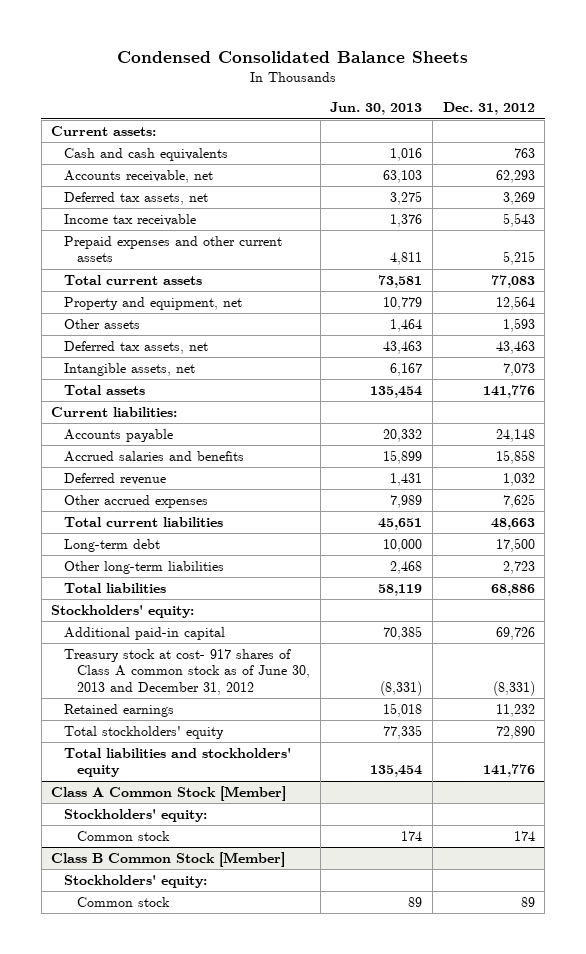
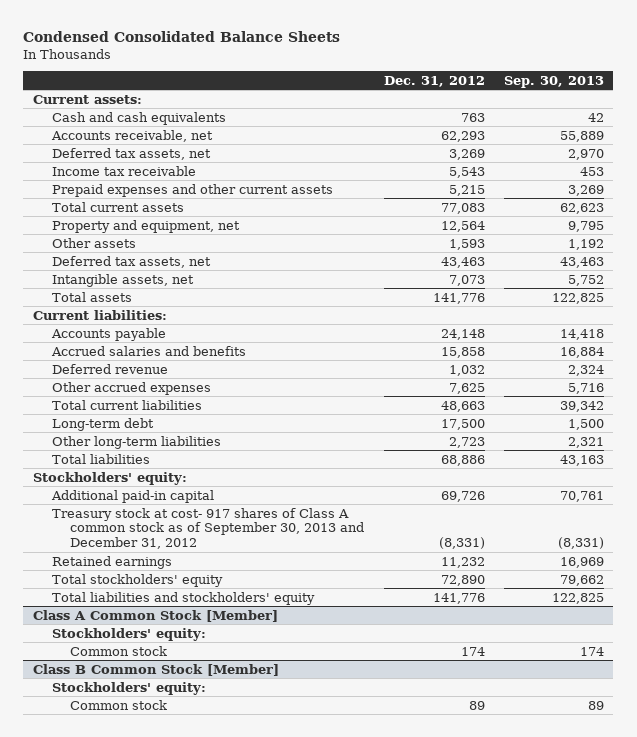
- | Jun. 30, 2013 | Dec. 31, 2012
+ | Dec. 31, 2012 | Sep. 30, 2013
- Treasury stock at cost- 917 shares of Class A common stock as of June 30, 2013 and December 31, 2012 | (8,331) | (8,331)
+ Treasury stock at cost- 917 shares of Class A common stock as of September 30, 2013 and December 31, 2012 | (8,331) | (8,331)

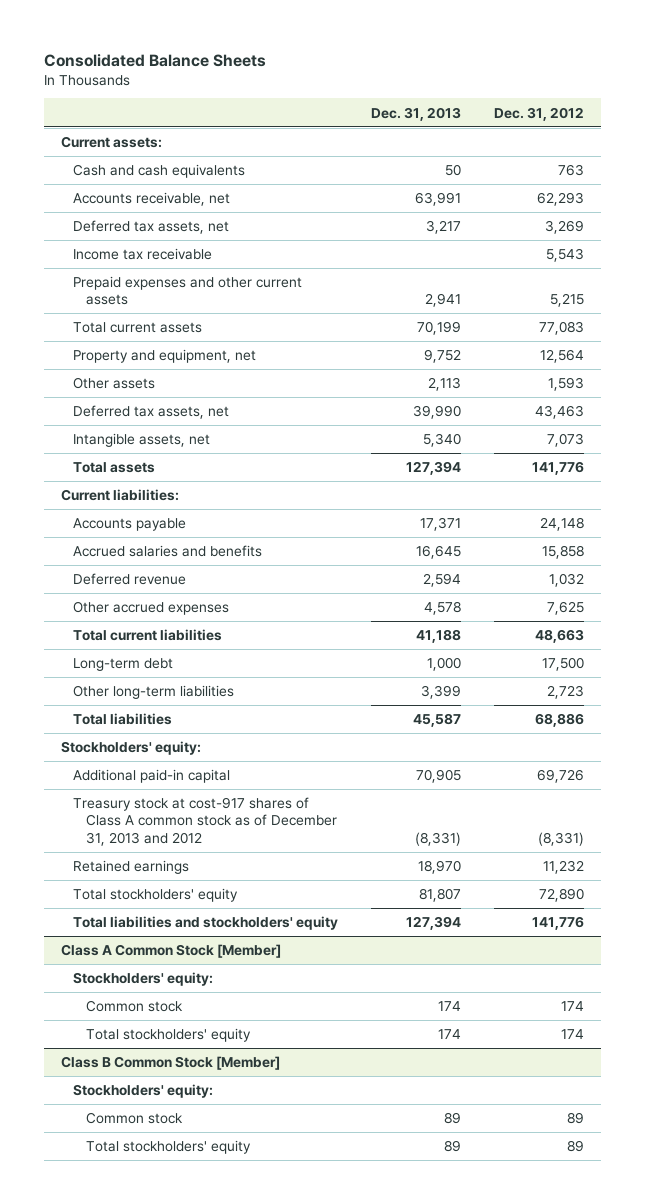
- Condensed Consolidated Balance Sheets
+ Consolidated Balance Sheets
- | Dec. 31, 2012 | Sep. 30, 2013
+ | Dec. 31, 2013 | Dec. 31, 2012
- Treasury stock at cost- 917 shares of Class A common stock as of September 30, 2013 and December 31, 2012 | (8,331) | (8,331)
+ Treasury stock at cost-917 shares of Class A common stock as of December 31, 2013 and 2012 | (8,331) | (8,331)
@ Class A Common Stock [Member]
+ Total stockholders' equity | 174 | 174
@ Class B Common Stock [Member]
+ Total stockholders' equity | 89 | 89

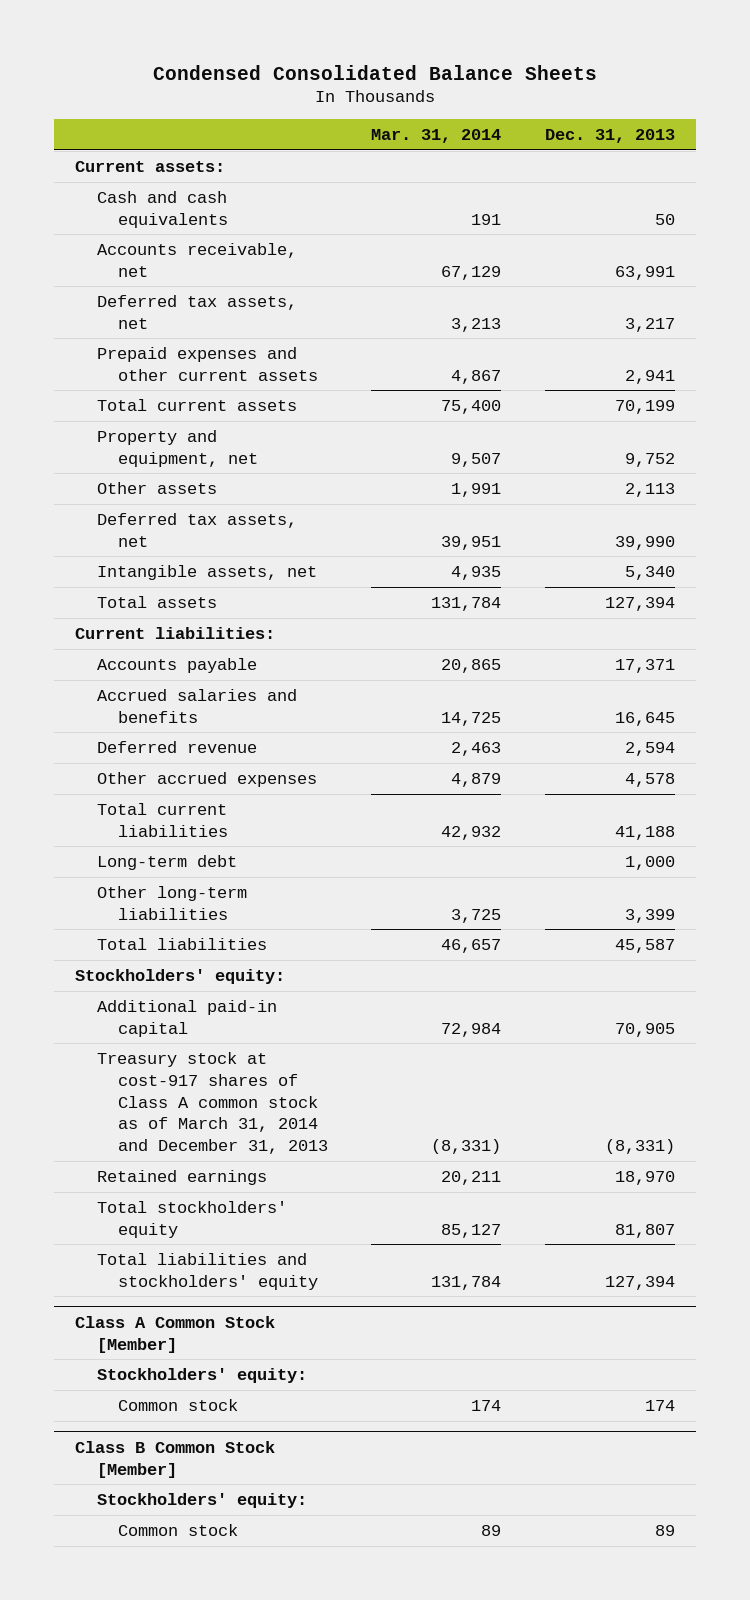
- Consolidated Balance Sheets
+ Condensed Consolidated Balance Sheets
- | Dec. 31, 2013 | Dec. 31, 2012
+ | Mar. 31, 2014 | Dec. 31, 2013
- Income tax receivable | | 5,543
- Treasury stock at cost-917 shares of Class A common stock as of December 31, 2013 and 2012 | (8,331) | (8,331)
+ Treasury stock at cost-917 shares of Class A common stock as of March 31, 2014 and December 31, 2013 | (8,331) | (8,331)
@ Class A Common Stock [Member]
- Total stockholders' equity | 174 | 174
@ Class B Common Stock [Member]
- Total stockholders' equity | 89 | 89

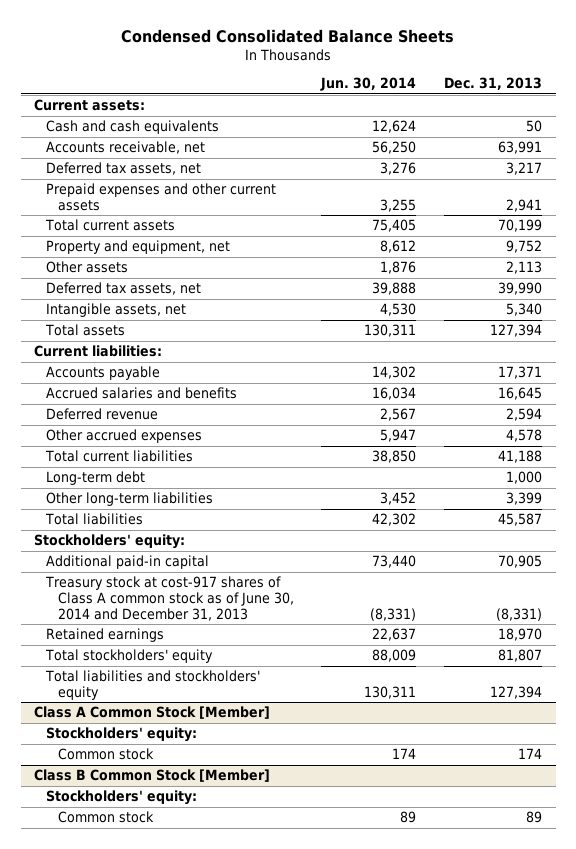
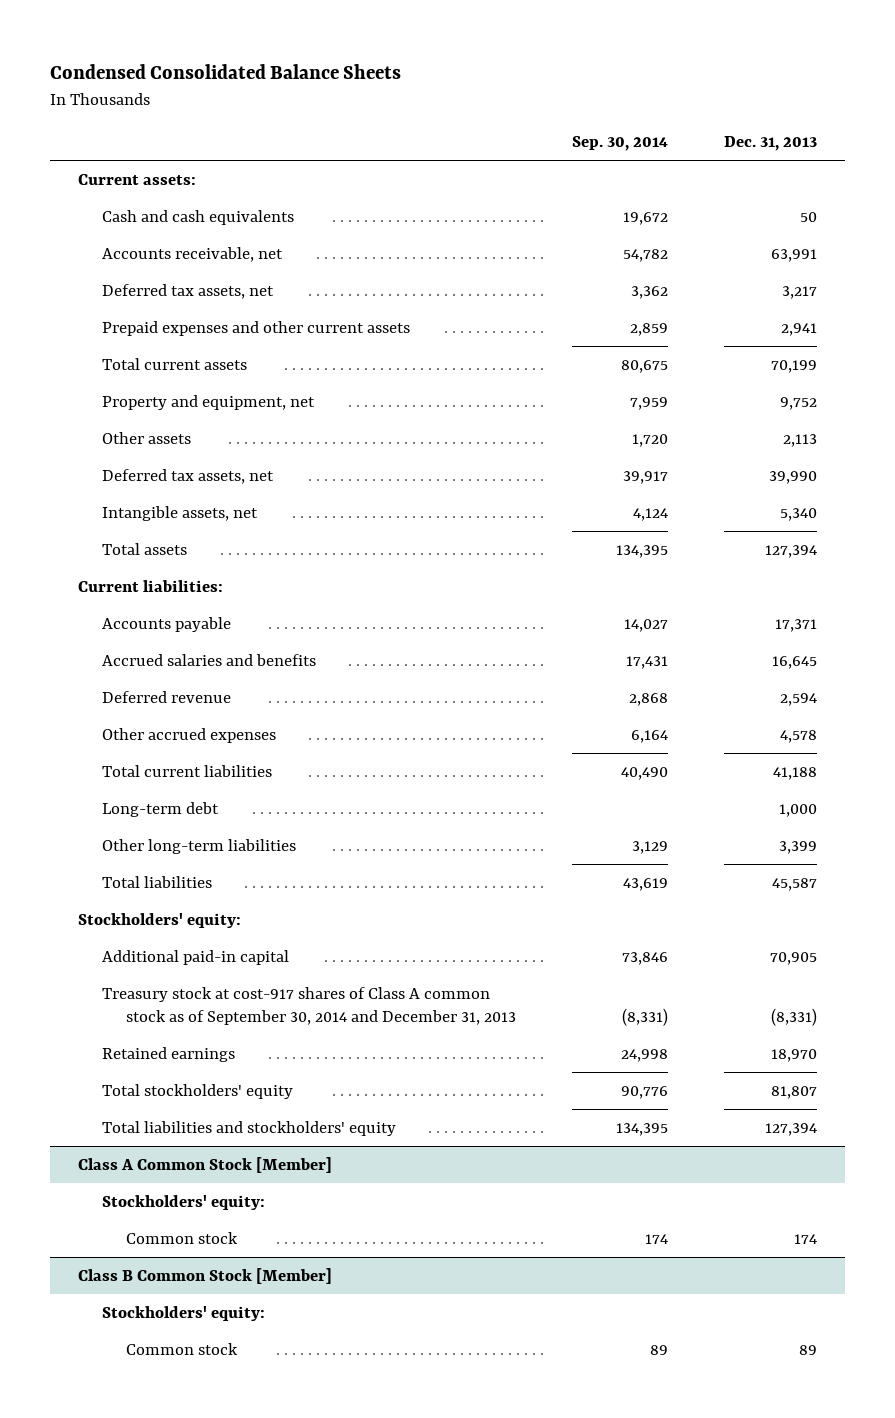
- | Jun. 30, 2014 | Dec. 31, 2013
+ | Sep. 30, 2014 | Dec. 31, 2013
- Treasury stock at cost-917 shares of Class A common stock as of June 30, 2014 and December 31, 2013 | (8,331) | (8,331)
+ Treasury stock at cost-917 shares of Class A common stock as of September 30, 2014 and December 31, 2013 | (8,331) | (8,331)

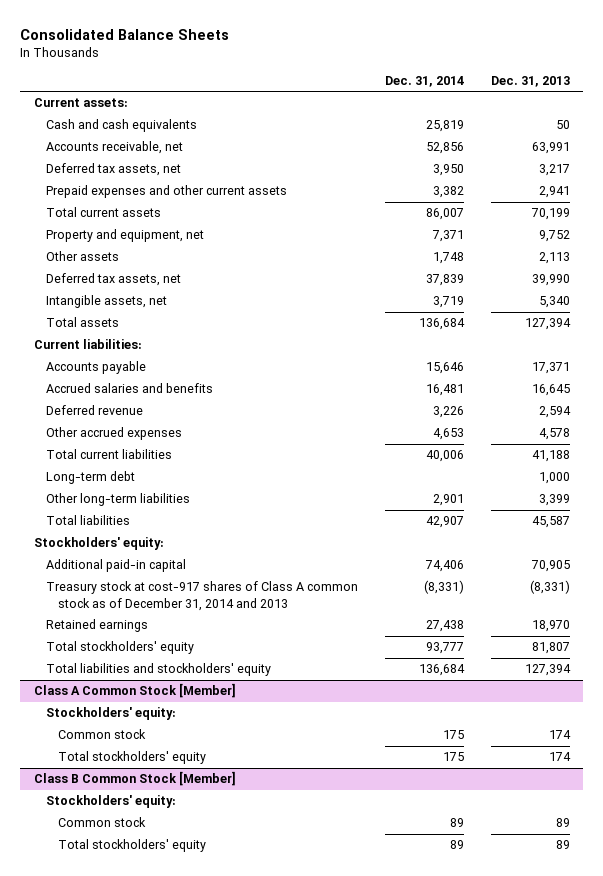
- Condensed Consolidated Balance Sheets
+ Consolidated Balance Sheets
- | Sep. 30, 2014 | Dec. 31, 2013
+ | Dec. 31, 2014 | Dec. 31, 2013
- Treasury stock at cost-917 shares of Class A common stock as of September 30, 2014 and December 31, 2013 | (8,331) | (8,331)
+ Treasury stock at cost-917 shares of Class A common stock as of December 31, 2014 and 2013 | (8,331) | (8,331)
@ Class A Common Stock [Member]
+ Total stockholders' equity | 175 | 174
@ Class B Common Stock [Member]
+ Total stockholders' equity | 89 | 89

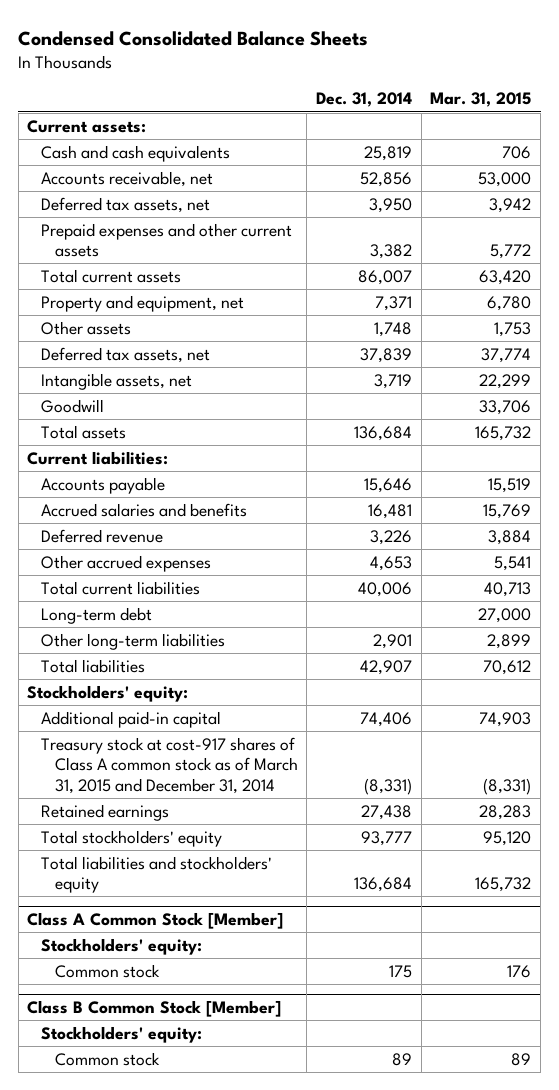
- Consolidated Balance Sheets
+ Condensed Consolidated Balance Sheets
- | Dec. 31, 2014 | Dec. 31, 2013
+ | Dec. 31, 2014 | Mar. 31, 2015
+ Goodwill | | 33,706
- Treasury stock at cost-917 shares of Class A common stock as of December 31, 2014 and 2013 | (8,331) | (8,331)
+ Treasury stock at cost-917 shares of Class A common stock as of March 31, 2015 and December 31, 2014 | (8,331) | (8,331)
@ Class A Common Stock [Member]
- Total stockholders' equity | 175 | 174
@ Class B Common Stock [Member]
- Total stockholders' equity | 89 | 89

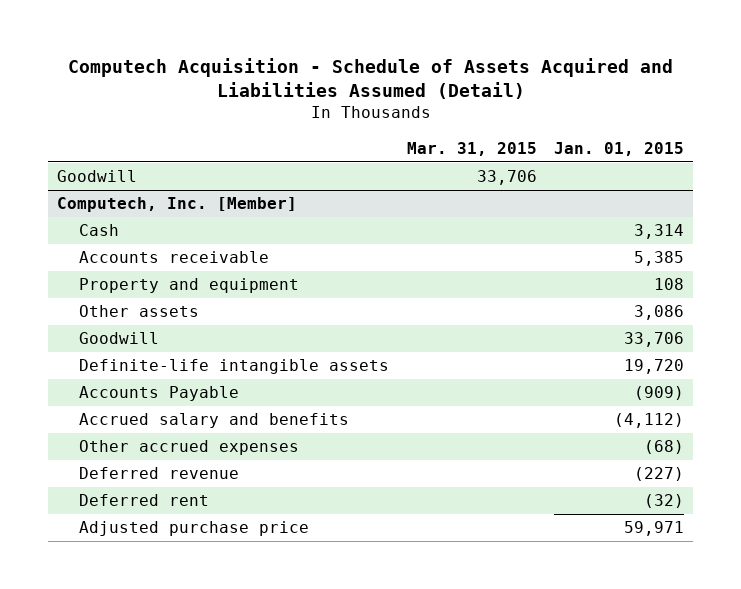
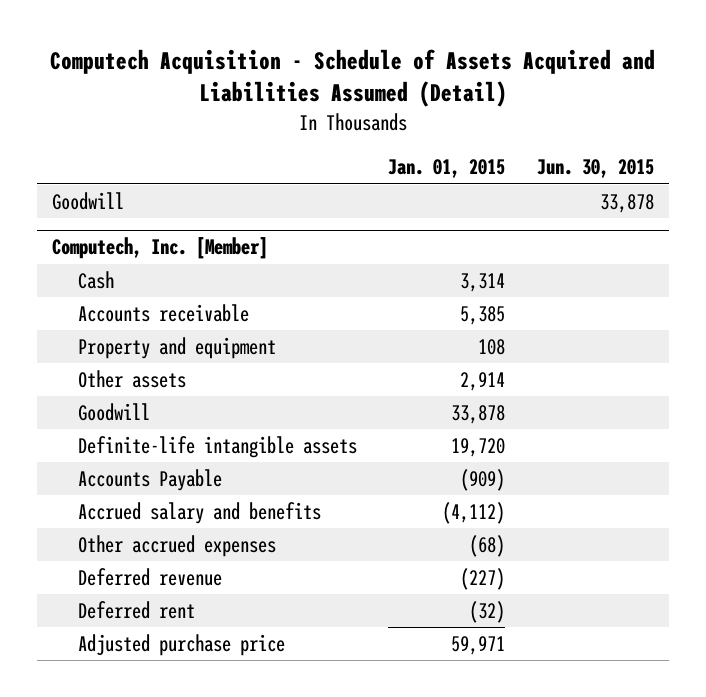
- | Mar. 31, 2015 | Jan. 01, 2015
+ | Jan. 01, 2015 | Jun. 30, 2015
@ Computech, Inc. [Member]
- Other assets | | 3,086
- Goodwill | | 33,706
+ Other assets | 2,914 |
+ Goodwill | 33,878 |

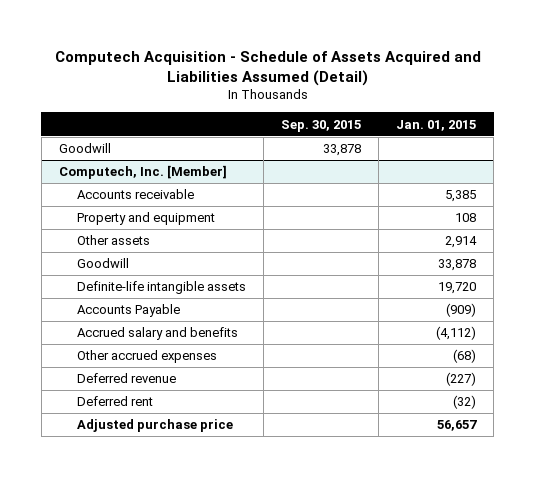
- | Jan. 01, 2015 | Jun. 30, 2015
+ | Sep. 30, 2015 | Jan. 01, 2015
@ Computech, Inc. [Member]
- Cash | 3,314 |
- Adjusted purchase price | 59,971 |
+ Adjusted purchase price | | 56,657

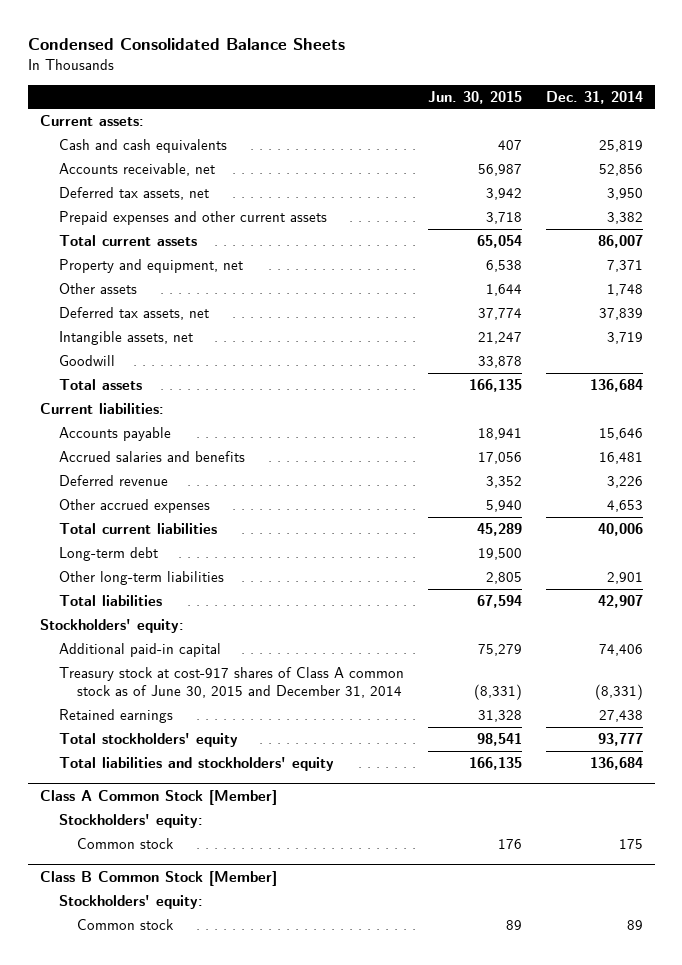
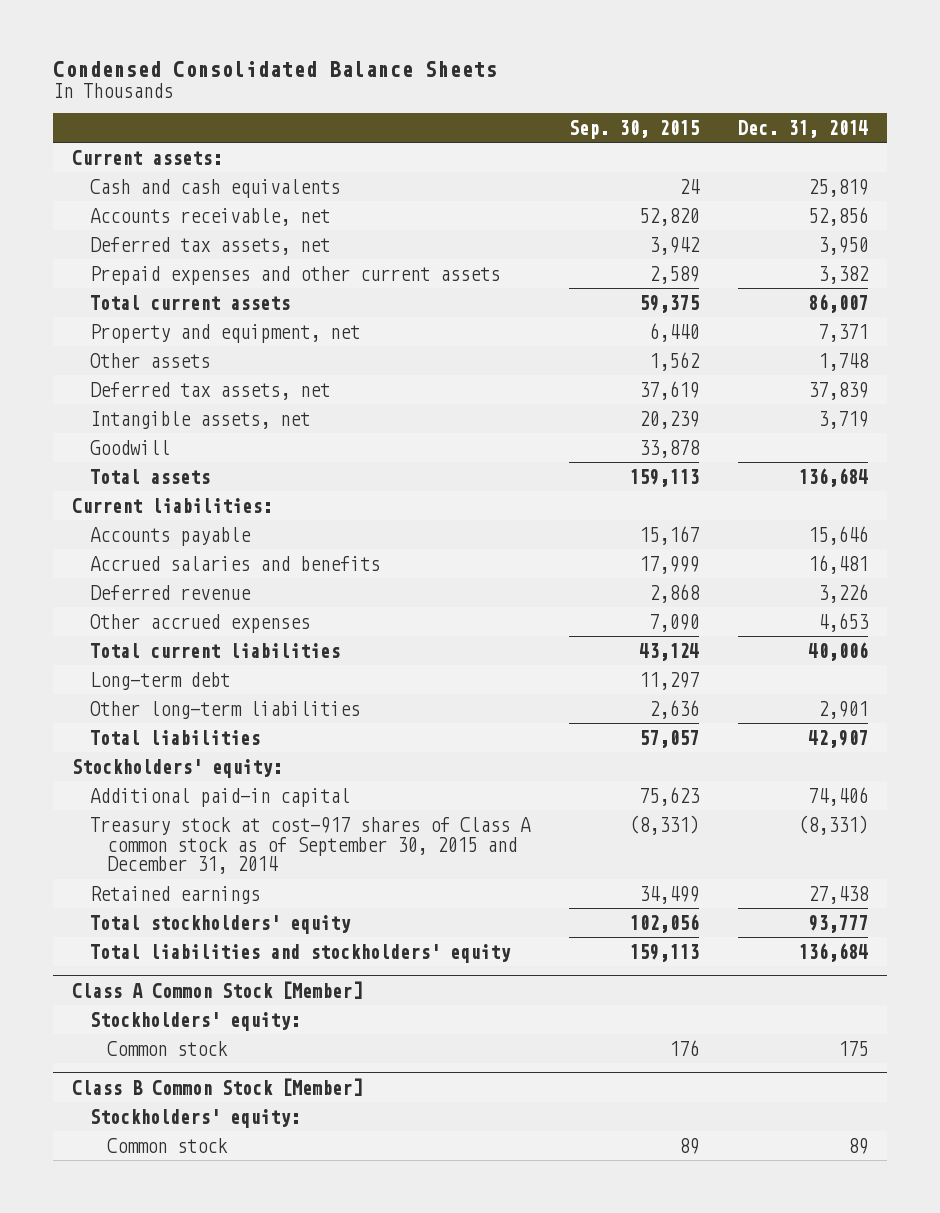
- | Jun. 30, 2015 | Dec. 31, 2014
+ | Sep. 30, 2015 | Dec. 31, 2014
- Treasury stock at cost-917 shares of Class A common stock as of June 30, 2015 and December 31, 2014 | (8,331) | (8,331)
+ Treasury stock at cost-917 shares of Class A common stock as of September 30, 2015 and December 31, 2014 | (8,331) | (8,331)

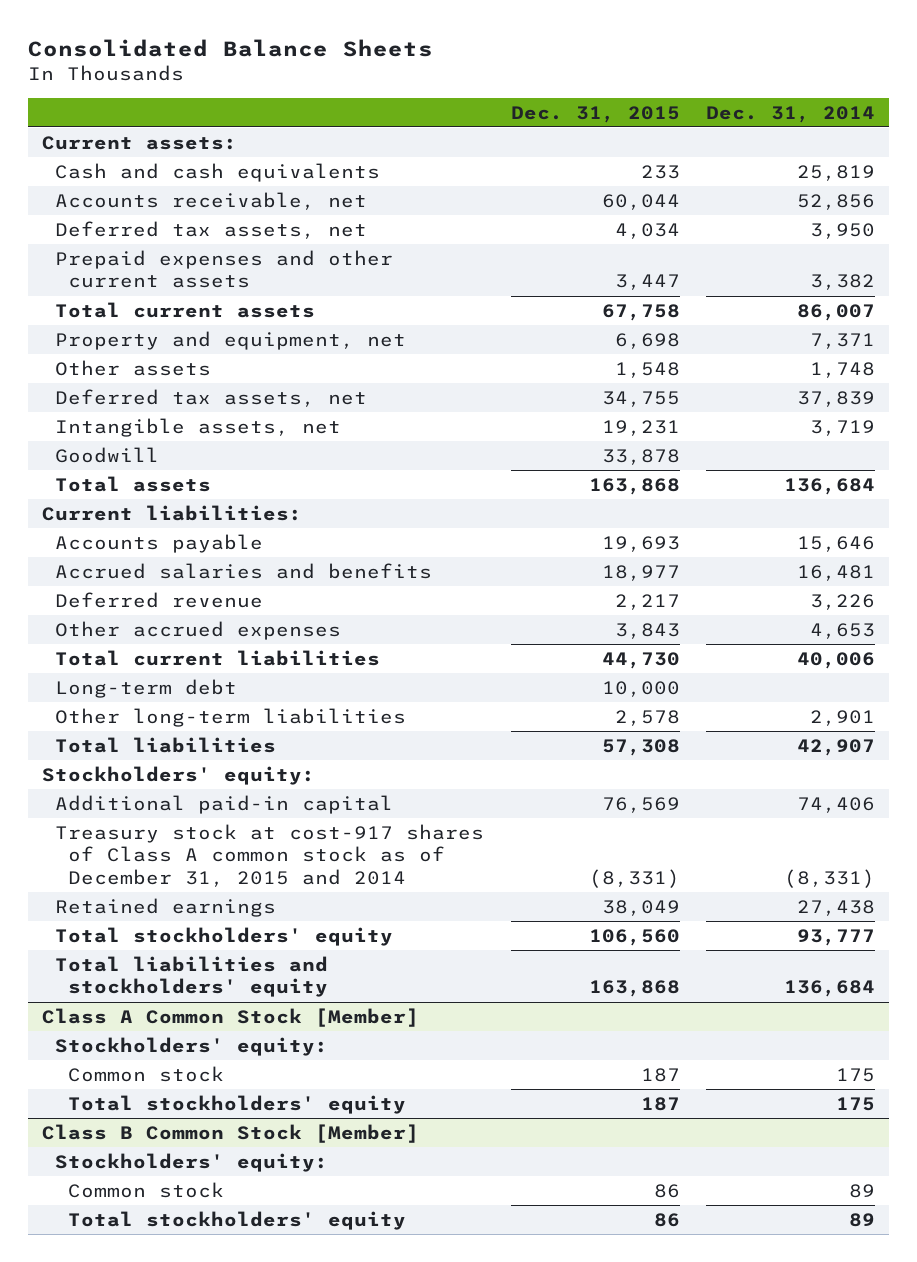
- Condensed Consolidated Balance Sheets
+ Consolidated Balance Sheets
- | Sep. 30, 2015 | Dec. 31, 2014
+ | Dec. 31, 2015 | Dec. 31, 2014
- Treasury stock at cost-917 shares of Class A common stock as of September 30, 2015 and December 31, 2014 | (8,331) | (8,331)
+ Treasury stock at cost-917 shares of Class A common stock as of December 31, 2015 and 2014 | (8,331) | (8,331)
@ Class A Common Stock [Member]
+ Total stockholders' equity | 187 | 175
@ Class B Common Stock [Member]
+ Total stockholders' equity | 86 | 89

